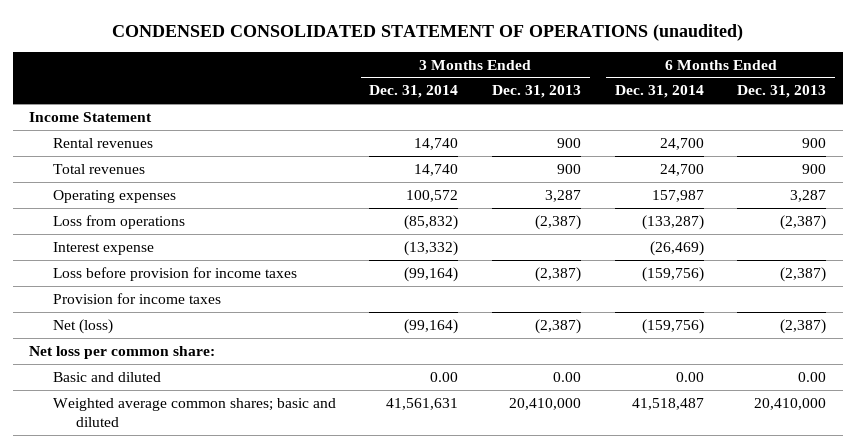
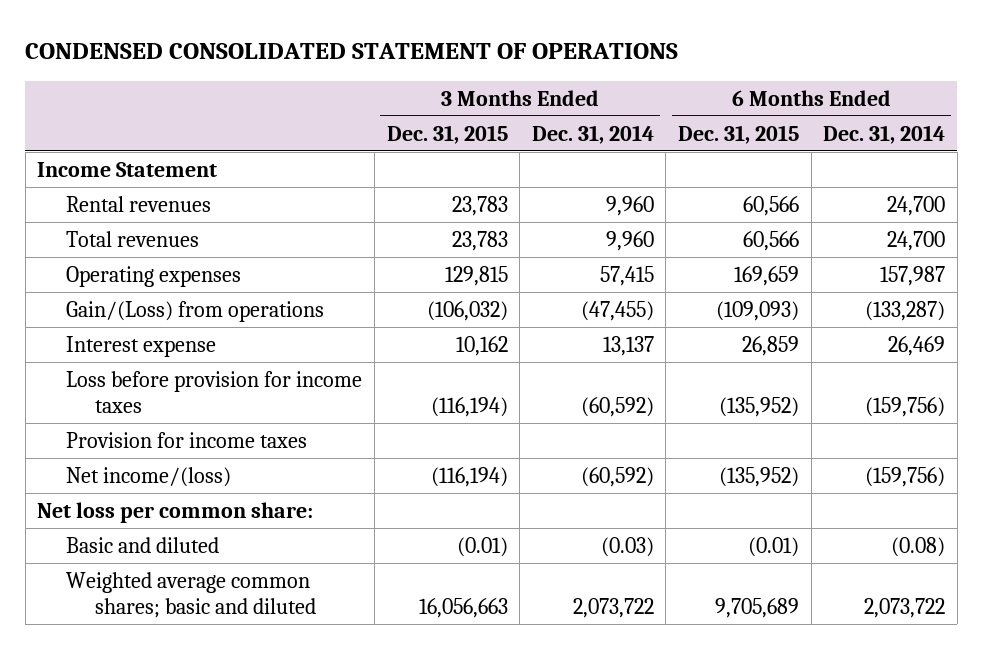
- CONDENSED CONSOLIDATED STATEMENT OF OPERATIONS (unaudited)
+ CONDENSED CONSOLIDATED STATEMENT OF OPERATIONS
- | 3 Months Ended Dec. 31, 2014 | 3 Months Ended Dec. 31, 2013 | 6 Months Ended Dec. 31, 2014 | 6 Months Ended Dec. 31, 2013
+ | 3 Months Ended Dec. 31, 2015 | 3 Months Ended Dec. 31, 2014 | 6 Months Ended Dec. 31, 2015 | 6 Months Ended Dec. 31, 2014
- Rental revenues | 14,740 | 900 | 24,700 | 900
- Total revenues | 14,740 | 900 | 24,700 | 900
- Operating expenses | 100,572 | 3,287 | 157,987 | 3,287
- Loss from operations | (85,832) | (2,387) | (133,287) | (2,387)
- Interest expense | (13,332) | | (26,469) |
- Loss before provision for income taxes | (99,164) | (2,387) | (159,756) | (2,387)
+ Rental revenues | 23,783 | 9,960 | 60,566 | 24,700
+ Total revenues | 23,783 | 9,960 | 60,566 | 24,700
+ Operating expenses | 129,815 | 57,415 | 169,659 | 157,987
+ Gain/(Loss) from operations | (106,032) | (47,455) | (109,093) | (133,287)
+ Interest expense | 10,162 | 13,137 | 26,859 | 26,469
+ Loss before provision for income taxes | (116,194) | (60,592) | (135,952) | (159,756)
- Net (loss) | (99,164) | (2,387) | (159,756) | (2,387)
+ Net income/(loss) | (116,194) | (60,592) | (135,952) | (159,756)
- Basic and diluted | 0.00 | 0.00 | 0.00 | 0.00
- Weighted average common shares; basic and diluted | 41,561,631 | 20,410,000 | 41,518,487 | 20,410,000
+ Basic and diluted | (0.01) | (0.03) | (0.01) | (0.08)
+ Weighted average common shares; basic and diluted | 16,056,663 | 2,073,722 | 9,705,689 | 2,073,722

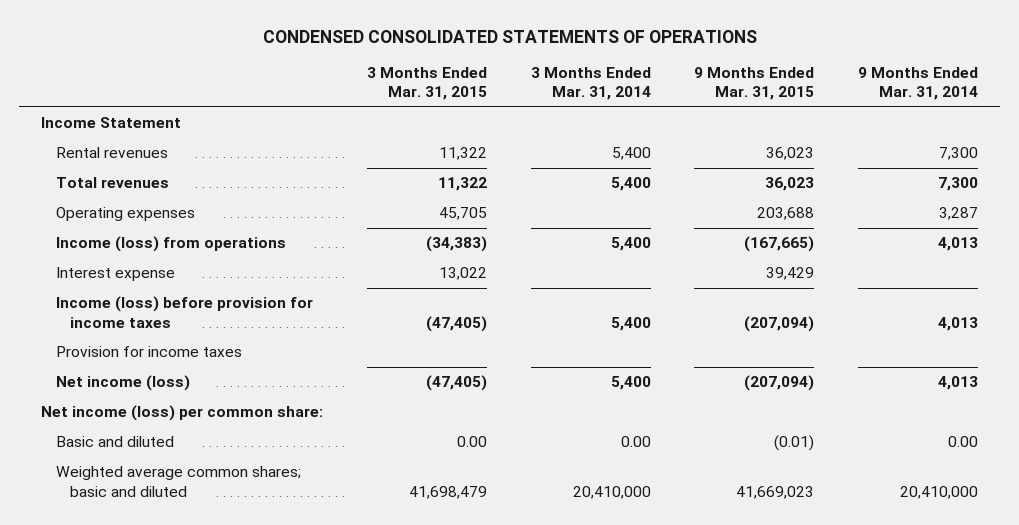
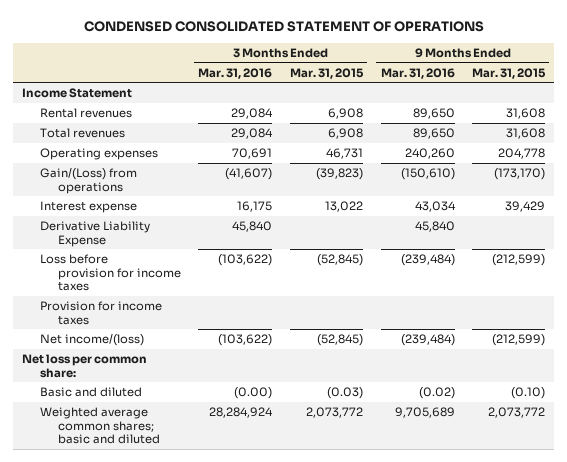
- CONDENSED CONSOLIDATED STATEMENTS OF OPERATIONS
+ CONDENSED CONSOLIDATED STATEMENT OF OPERATIONS
- | 3 Months Ended Mar. 31, 2015 | 3 Months Ended Mar. 31, 2014 | 9 Months Ended Mar. 31, 2015 | 9 Months Ended Mar. 31, 2014
+ | 3 Months Ended Mar. 31, 2016 | 3 Months Ended Mar. 31, 2015 | 9 Months Ended Mar. 31, 2016 | 9 Months Ended Mar. 31, 2015
- Rental revenues | 11,322 | 5,400 | 36,023 | 7,300
- Total revenues | 11,322 | 5,400 | 36,023 | 7,300
- Operating expenses | 45,705 | | 203,688 | 3,287
- Income (loss) from operations | (34,383) | 5,400 | (167,665) | 4,013
+ Rental revenues | 29,084 | 6,908 | 89,650 | 31,608
+ Total revenues | 29,084 | 6,908 | 89,650 | 31,608
+ Operating expenses | 70,691 | 46,731 | 240,260 | 204,778
+ Gain/(Loss) from operations | (41,607) | (39,823) | (150,610) | (173,170)
- Income (loss) before provision for income taxes | (47,405) | 5,400 | (207,094) | 4,013
+ Derivative Liability Expense | 45,840 | | 45,840 |
+ Loss before provision for income taxes | (103,622) | (52,845) | (239,484) | (212,599)
- Net income (loss) | (47,405) | 5,400 | (207,094) | 4,013
- Net income (loss) per common share:
- Basic and diluted | 0.00 | 0.00 | (0.01) | 0.00
- Weighted average common shares; basic and diluted | 41,698,479 | 20,410,000 | 41,669,023 | 20,410,000
+ Net income/(loss) | (103,622) | (52,845) | (239,484) | (212,599)
+ Net loss per common share:
+ Basic and diluted | (0.00) | (0.03) | (0.02) | (0.10)
+ Weighted average common shares; basic and diluted | 28,284,924 | 2,073,772 | 9,705,689 | 2,073,772

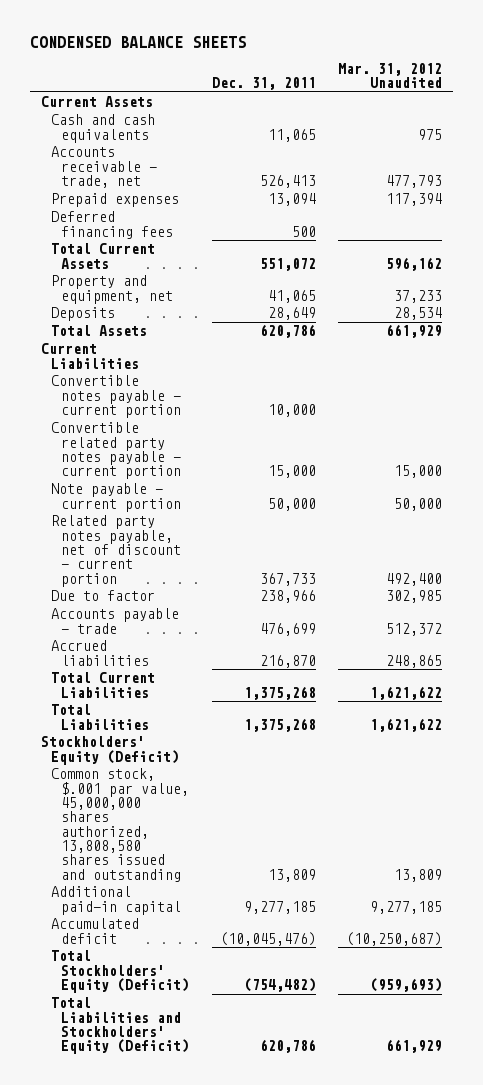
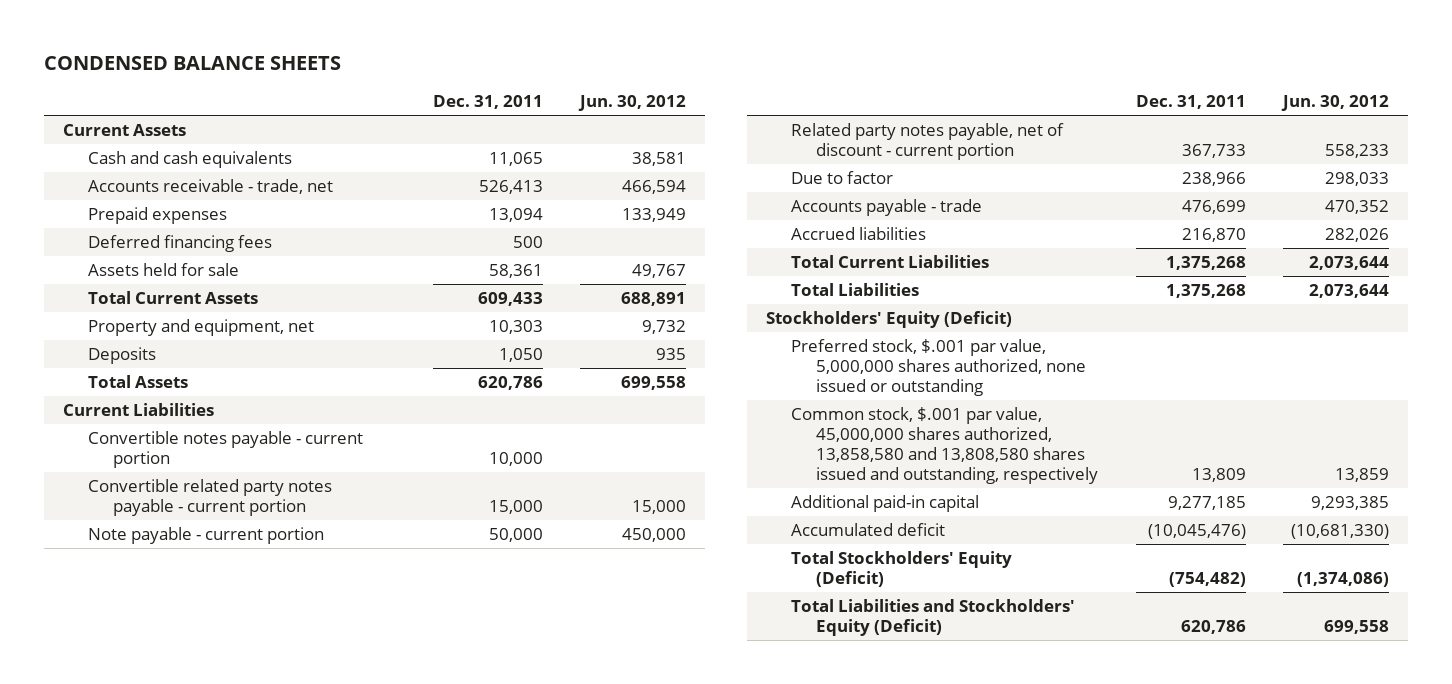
- | Dec. 31, 2011 | Mar. 31, 2012 Unaudited
+ | Dec. 31, 2011 | Jun. 30, 2012
- Total Current Assets | 551,072 | 596,162
- Property and equipment, net | 41,065 | 37,233
- Deposits | 28,649 | 28,534
+ Assets held for sale | 58,361 | 49,767
+ Total Current Assets | 609,433 | 688,891
+ Property and equipment, net | 10,303 | 9,732
+ Deposits | 1,050 | 935
- Common stock, $.001 par value, 45,000,000 shares authorized, 13,808,580 shares issued and outstanding | 13,809 | 13,809
+ Preferred stock, $.001 par value, 5,000,000 shares authorized, none issued or outstanding
+ Common stock, $.001 par value, 45,000,000 shares authorized, 13,858,580 and 13,808,580 shares issued and outstanding, respectively | 13,809 | 13,859

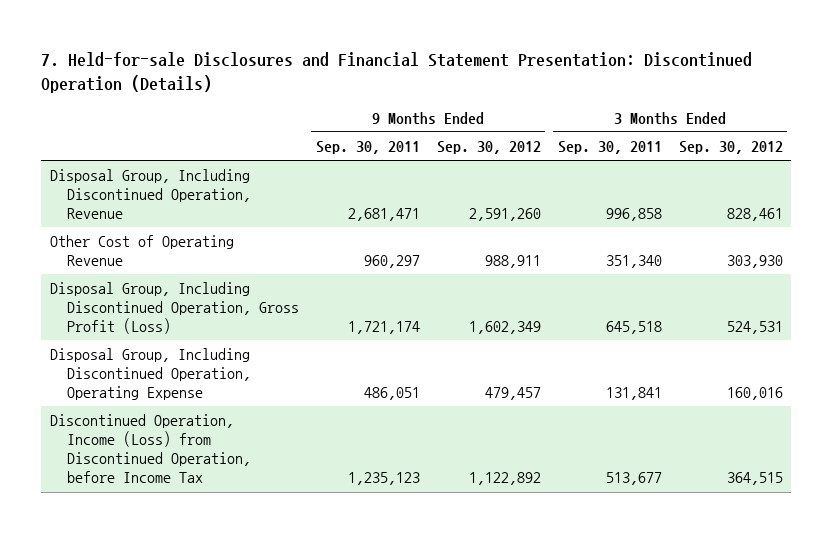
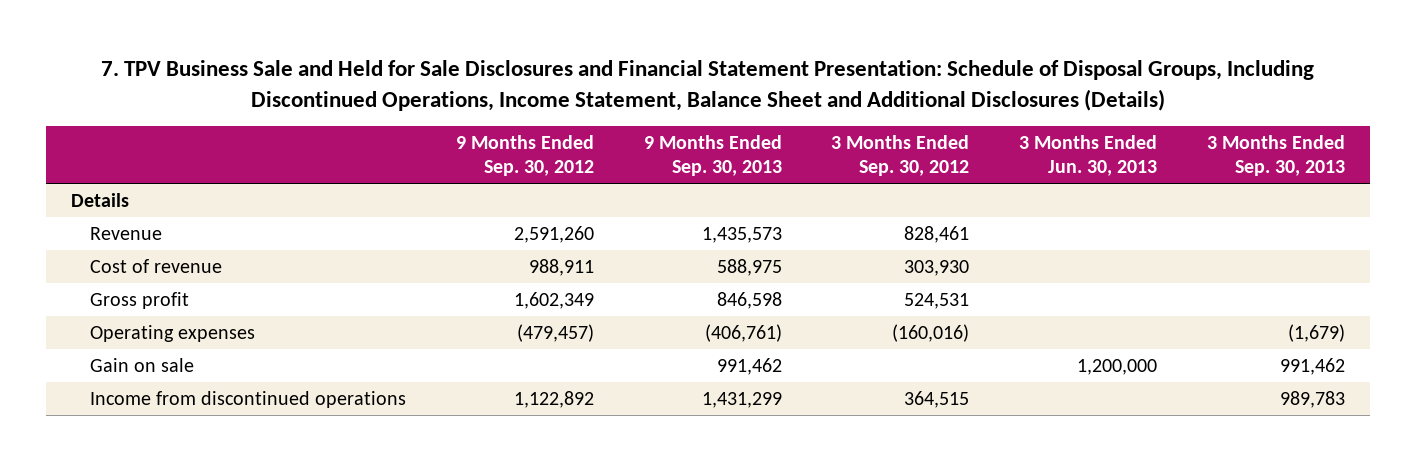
- 7. Held-for-sale Disclosures and Financial Statement Presentation: Discontinued Operation (Details)
+ 7. TPV Business Sale and Held for Sale Disclosures and Financial Statement Presentation: Schedule of Disposal Groups, Including Discontinued Operations, Income Statement, Balance Sheet and Additional Disclosures (Details)
- | 9 Months Ended Sep. 30, 2011 | 9 Months Ended Sep. 30, 2012 | 3 Months Ended Sep. 30, 2011 | 3 Months Ended Sep. 30, 2012
+ | 9 Months Ended Sep. 30, 2012 | 9 Months Ended Sep. 30, 2013 | 3 Months Ended Sep. 30, 2012 | 3 Months Ended Jun. 30, 2013 | 3 Months Ended Sep. 30, 2013
- Disposal Group, Including Discontinued Operation, Revenue | 2,681,471 | 2,591,260 | 996,858 | 828,461
- Other Cost of Operating Revenue | 960,297 | 988,911 | 351,340 | 303,930
- Disposal Group, Including Discontinued Operation, Gross Profit (Loss) | 1,721,174 | 1,602,349 | 645,518 | 524,531
- Disposal Group, Including Discontinued Operation, Operating Expense | 486,051 | 479,457 | 131,841 | 160,016
- Discontinued Operation, Income (Loss) from Discontinued Operation, before Income Tax | 1,235,123 | 1,122,892 | 513,677 | 364,515
+ Details
+ Revenue | 2,591,260 | 1,435,573 | 828,461 | |
+ Cost of revenue | 988,911 | 588,975 | 303,930 | |
+ Gross profit | 1,602,349 | 846,598 | 524,531 | |
+ Operating expenses | (479,457) | (406,761) | (160,016) | | (1,679)
+ Gain on sale | | 991,462 | | 1,200,000 | 991,462
+ Income from discontinued operations | 1,122,892 | 1,431,299 | 364,515 | | 989,783

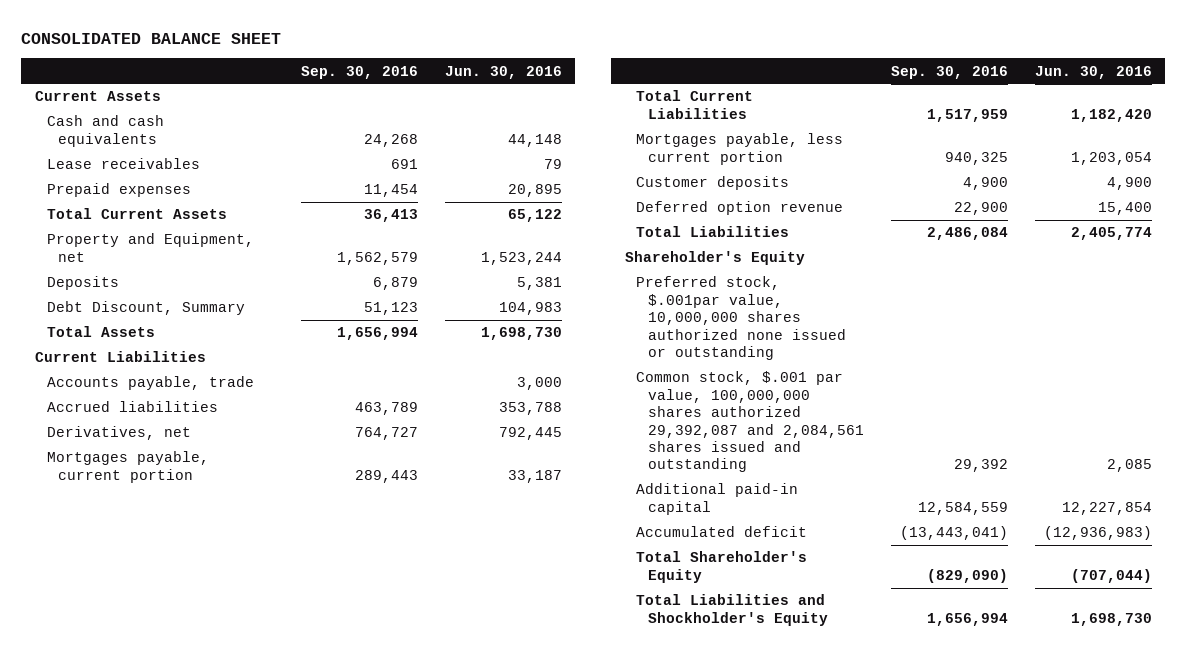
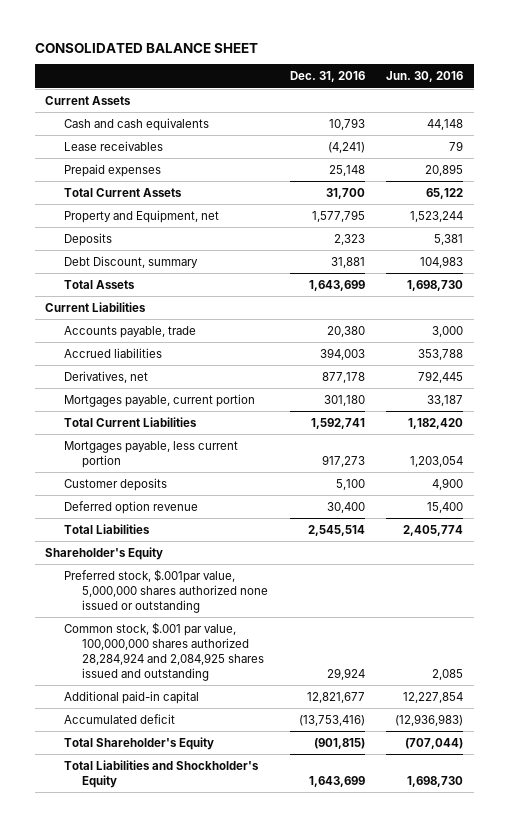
- | Sep. 30, 2016 | Jun. 30, 2016
+ | Dec. 31, 2016 | Jun. 30, 2016
- Debt Discount, Summary | 51,123 | 104,983
+ Debt Discount, summary | 31,881 | 104,983
- Preferred stock, $.001par value, 10,000,000 shares authorized none issued or outstanding
- Common stock, $.001 par value, 100,000,000 shares authorized 29,392,087 and 2,084,561 shares issued and outstanding | 29,392 | 2,085
+ Preferred stock, $.001par value, 5,000,000 shares authorized none issued or outstanding
+ Common stock, $.001 par value, 100,000,000 shares authorized 28,284,924 and 2,084,925 shares issued and outstanding | 29,924 | 2,085

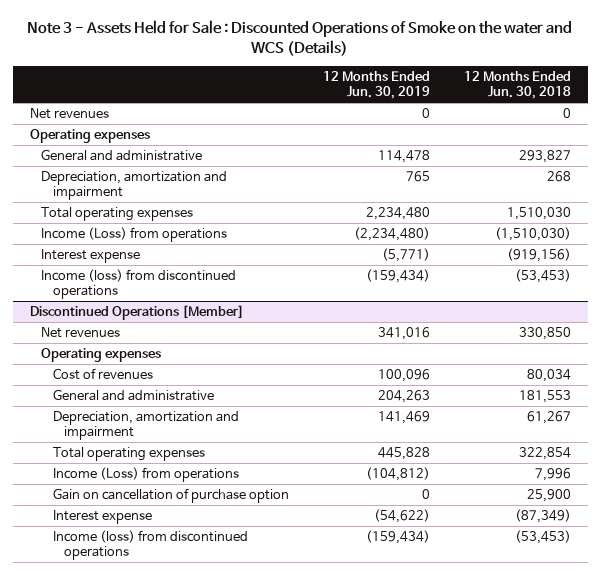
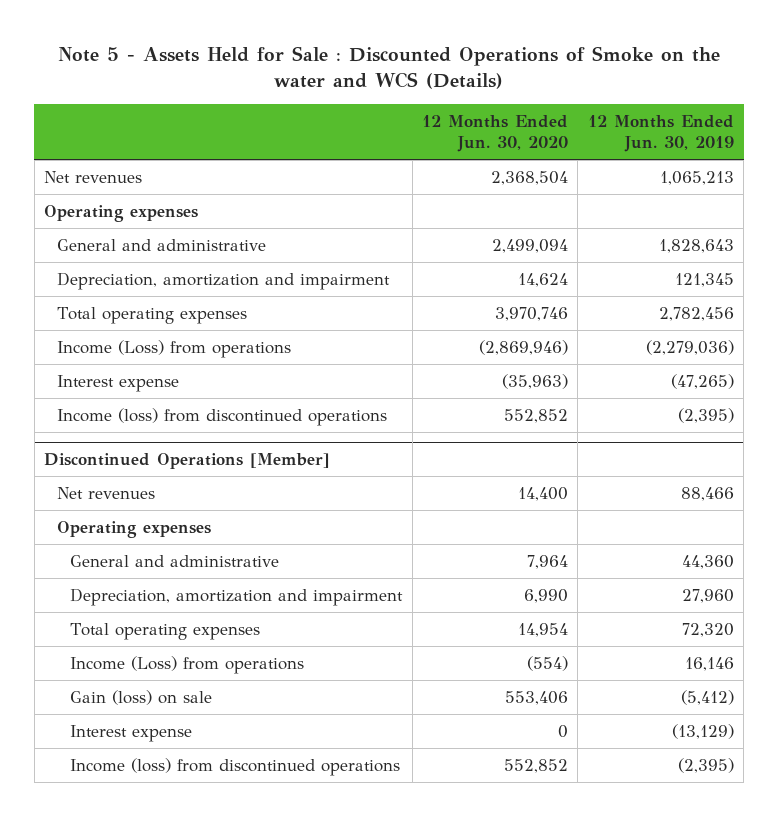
- Note 3 - Assets Held for Sale : Discounted Operations of Smoke on the water and WCS (Details)
+ Note 5 - Assets Held for Sale : Discounted Operations of Smoke on the water and WCS (Details)
- | 12 Months Ended Jun. 30, 2019 | 12 Months Ended Jun. 30, 2018
+ | 12 Months Ended Jun. 30, 2020 | 12 Months Ended Jun. 30, 2019
- Net revenues | 0 | 0
+ Net revenues | 2,368,504 | 1,065,213
- General and administrative | 114,478 | 293,827
- Depreciation, amortization and impairment | 765 | 268
- Total operating expenses | 2,234,480 | 1,510,030
- Income (Loss) from operations | (2,234,480) | (1,510,030)
- Interest expense | (5,771) | (919,156)
- Income (loss) from discontinued operations | (159,434) | (53,453)
+ General and administrative | 2,499,094 | 1,828,643
+ Depreciation, amortization and impairment | 14,624 | 121,345
+ Total operating expenses | 3,970,746 | 2,782,456
+ Income (Loss) from operations | (2,869,946) | (2,279,036)
+ Interest expense | (35,963) | (47,265)
+ Income (loss) from discontinued operations | 552,852 | (2,395)
@ Discontinued Operations [Member]
- Net revenues | 341,016 | 330,850
+ Net revenues | 14,400 | 88,466
- Cost of revenues | 100,096 | 80,034
- General and administrative | 204,263 | 181,553
- Depreciation, amortization and impairment | 141,469 | 61,267
- Total operating expenses | 445,828 | 322,854
- Income (Loss) from operations | (104,812) | 7,996
- Gain on cancellation of purchase option | 0 | 25,900
- Interest expense | (54,622) | (87,349)
- Income (loss) from discontinued operations | (159,434) | (53,453)
+ General and administrative | 7,964 | 44,360
+ Depreciation, amortization and impairment | 6,990 | 27,960
+ Total operating expenses | 14,954 | 72,320
+ Income (Loss) from operations | (554) | 16,146
+ Gain (loss) on sale | 553,406 | (5,412)
+ Interest expense | 0 | (13,129)
+ Income (loss) from discontinued operations | 552,852 | (2,395)

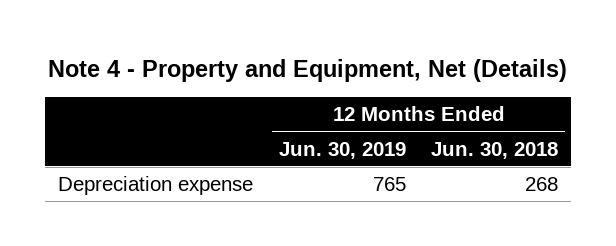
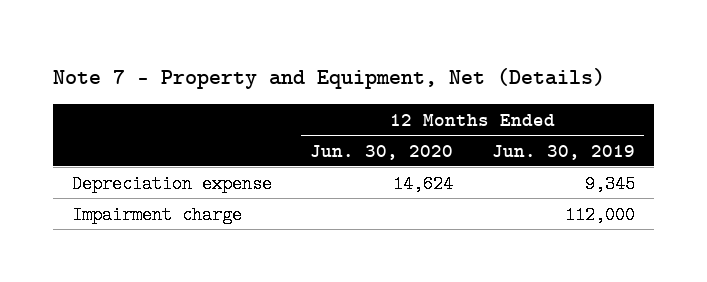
- Note 4 - Property and Equipment, Net (Details)
+ Note 7 - Property and Equipment, Net (Details)
- | 12 Months Ended Jun. 30, 2019 | 12 Months Ended Jun. 30, 2018
+ | 12 Months Ended Jun. 30, 2020 | 12 Months Ended Jun. 30, 2019
- Depreciation expense | 765 | 268
+ Depreciation expense | 14,624 | 9,345
+ Impairment charge | | 112,000

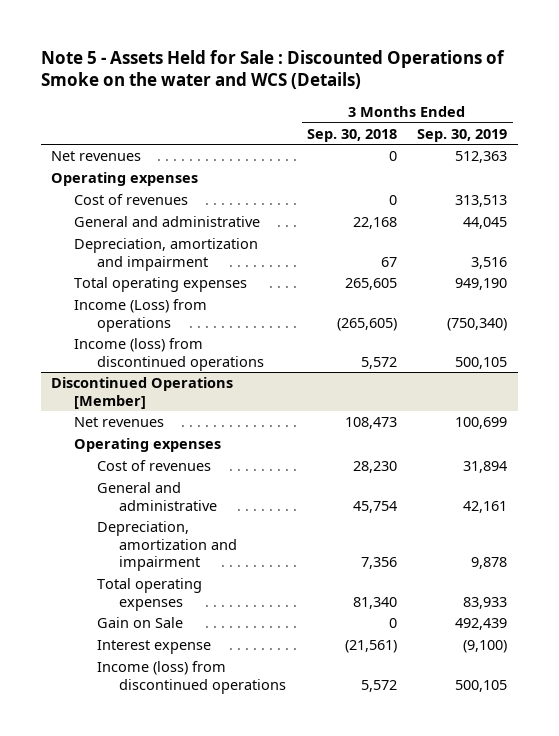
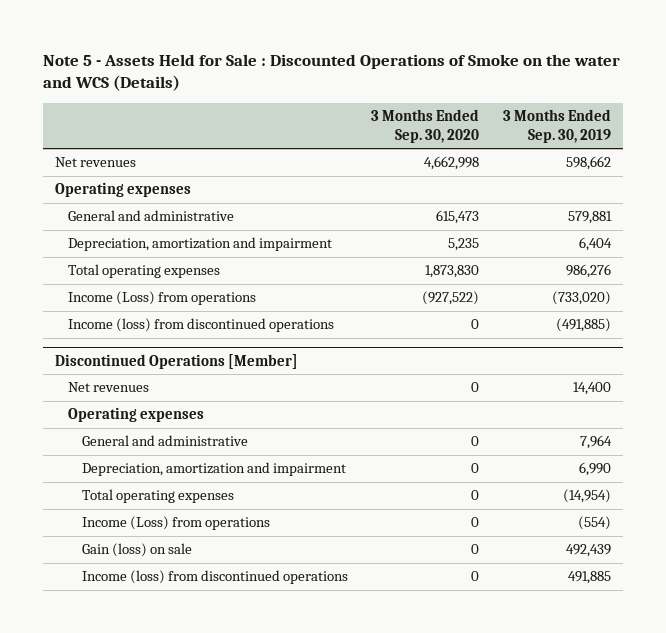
- | 3 Months Ended Sep. 30, 2018 | 3 Months Ended Sep. 30, 2019
+ | 3 Months Ended Sep. 30, 2020 | 3 Months Ended Sep. 30, 2019
- Net revenues | 0 | 512,363
+ Net revenues | 4,662,998 | 598,662
- Cost of revenues | 0 | 313,513
- General and administrative | 22,168 | 44,045
- Depreciation, amortization and impairment | 67 | 3,516
- Total operating expenses | 265,605 | 949,190
- Income (Loss) from operations | (265,605) | (750,340)
- Income (loss) from discontinued operations | 5,572 | 500,105
+ General and administrative | 615,473 | 579,881
+ Depreciation, amortization and impairment | 5,235 | 6,404
+ Total operating expenses | 1,873,830 | 986,276
+ Income (Loss) from operations | (927,522) | (733,020)
+ Income (loss) from discontinued operations | 0 | (491,885)
@ Discontinued Operations [Member]
- Net revenues | 108,473 | 100,699
+ Net revenues | 0 | 14,400
- Cost of revenues | 28,230 | 31,894
- General and administrative | 45,754 | 42,161
- Depreciation, amortization and impairment | 7,356 | 9,878
- Total operating expenses | 81,340 | 83,933
- Gain on Sale | 0 | 492,439
- Interest expense | (21,561) | (9,100)
- Income (loss) from discontinued operations | 5,572 | 500,105
+ General and administrative | 0 | 7,964
+ Depreciation, amortization and impairment | 0 | 6,990
+ Total operating expenses | 0 | (14,954)
+ Income (Loss) from operations | 0 | (554)
+ Gain (loss) on sale | 0 | 492,439
+ Income (loss) from discontinued operations | 0 | 491,885

